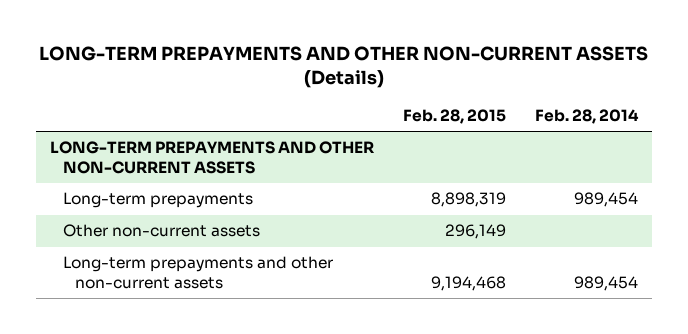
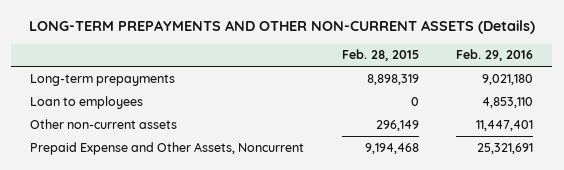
- | Feb. 28, 2015 | Feb. 28, 2014
+ | Feb. 28, 2015 | Feb. 29, 2016
- LONG-TERM PREPAYMENTS AND OTHER NON-CURRENT ASSETS
+ Loan to employees | 0 | 4,853,110
- Long-term prepayments and other non-current assets | 9,194,468 | 989,454
+ Prepaid Expense and Other Assets, Noncurrent | 9,194,468 | 25,321,691

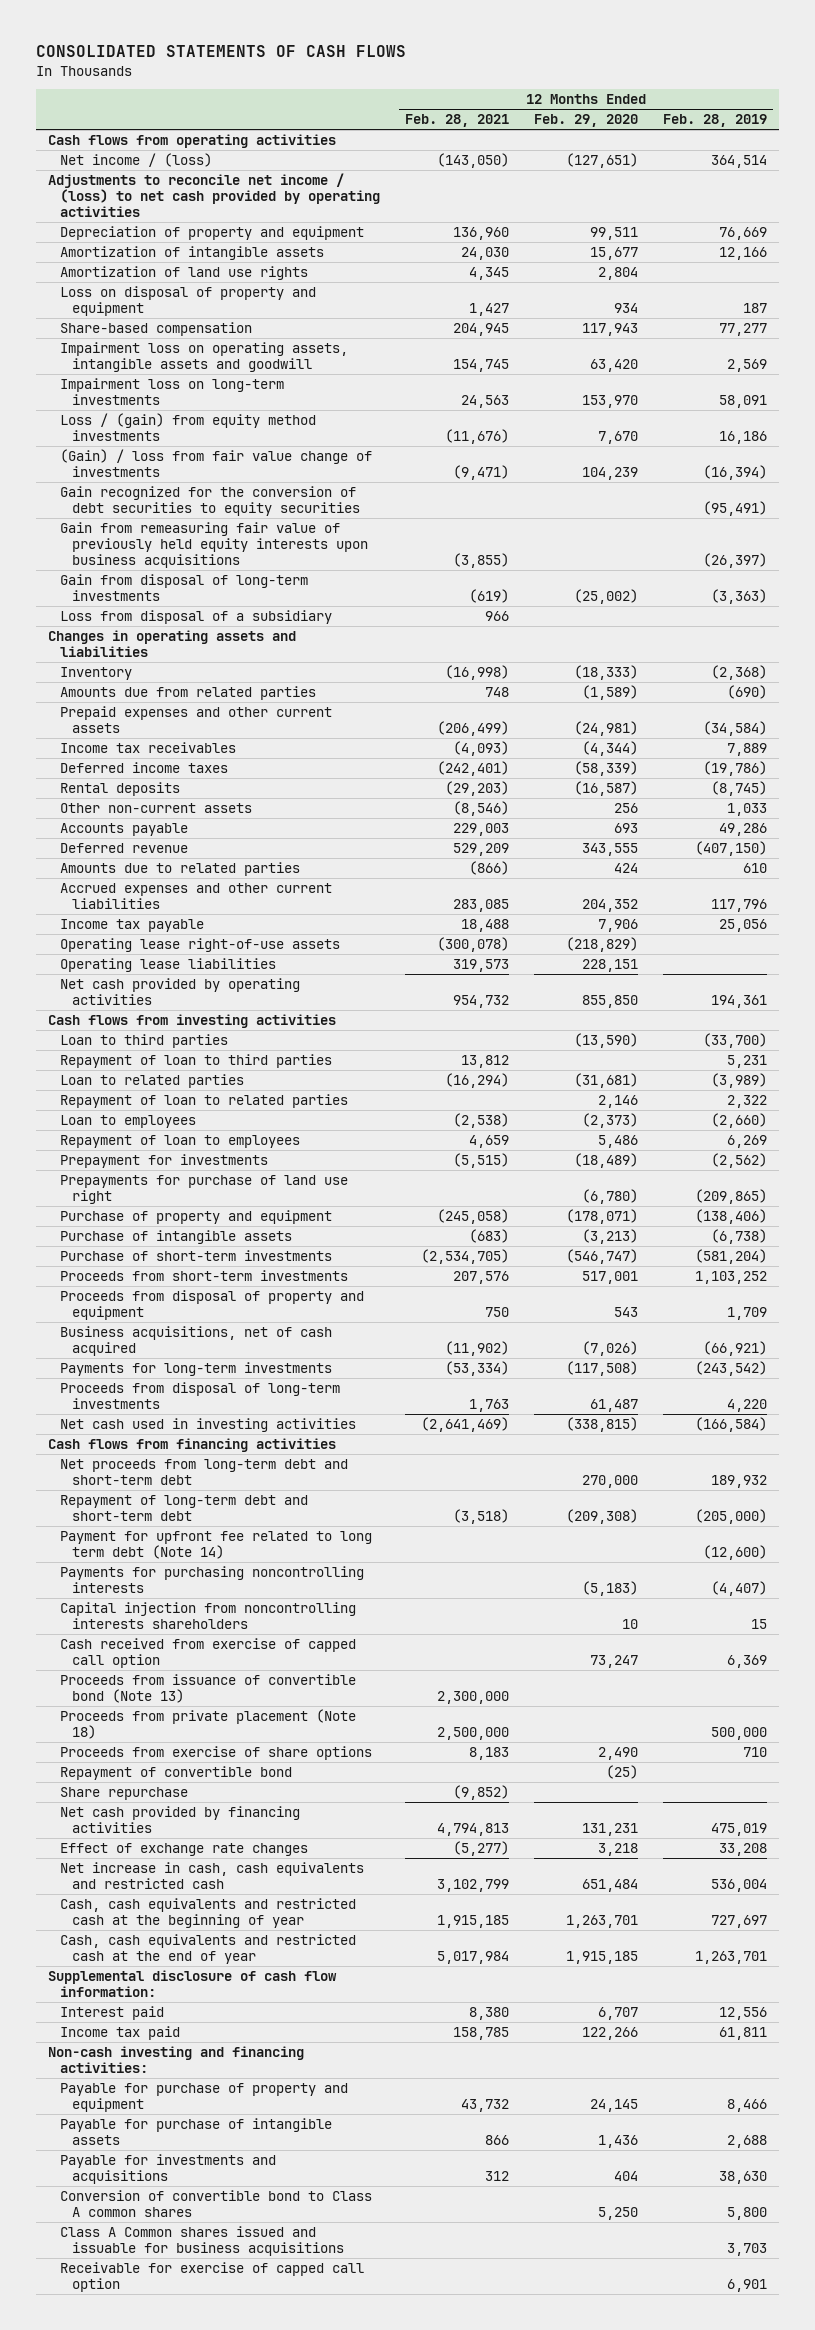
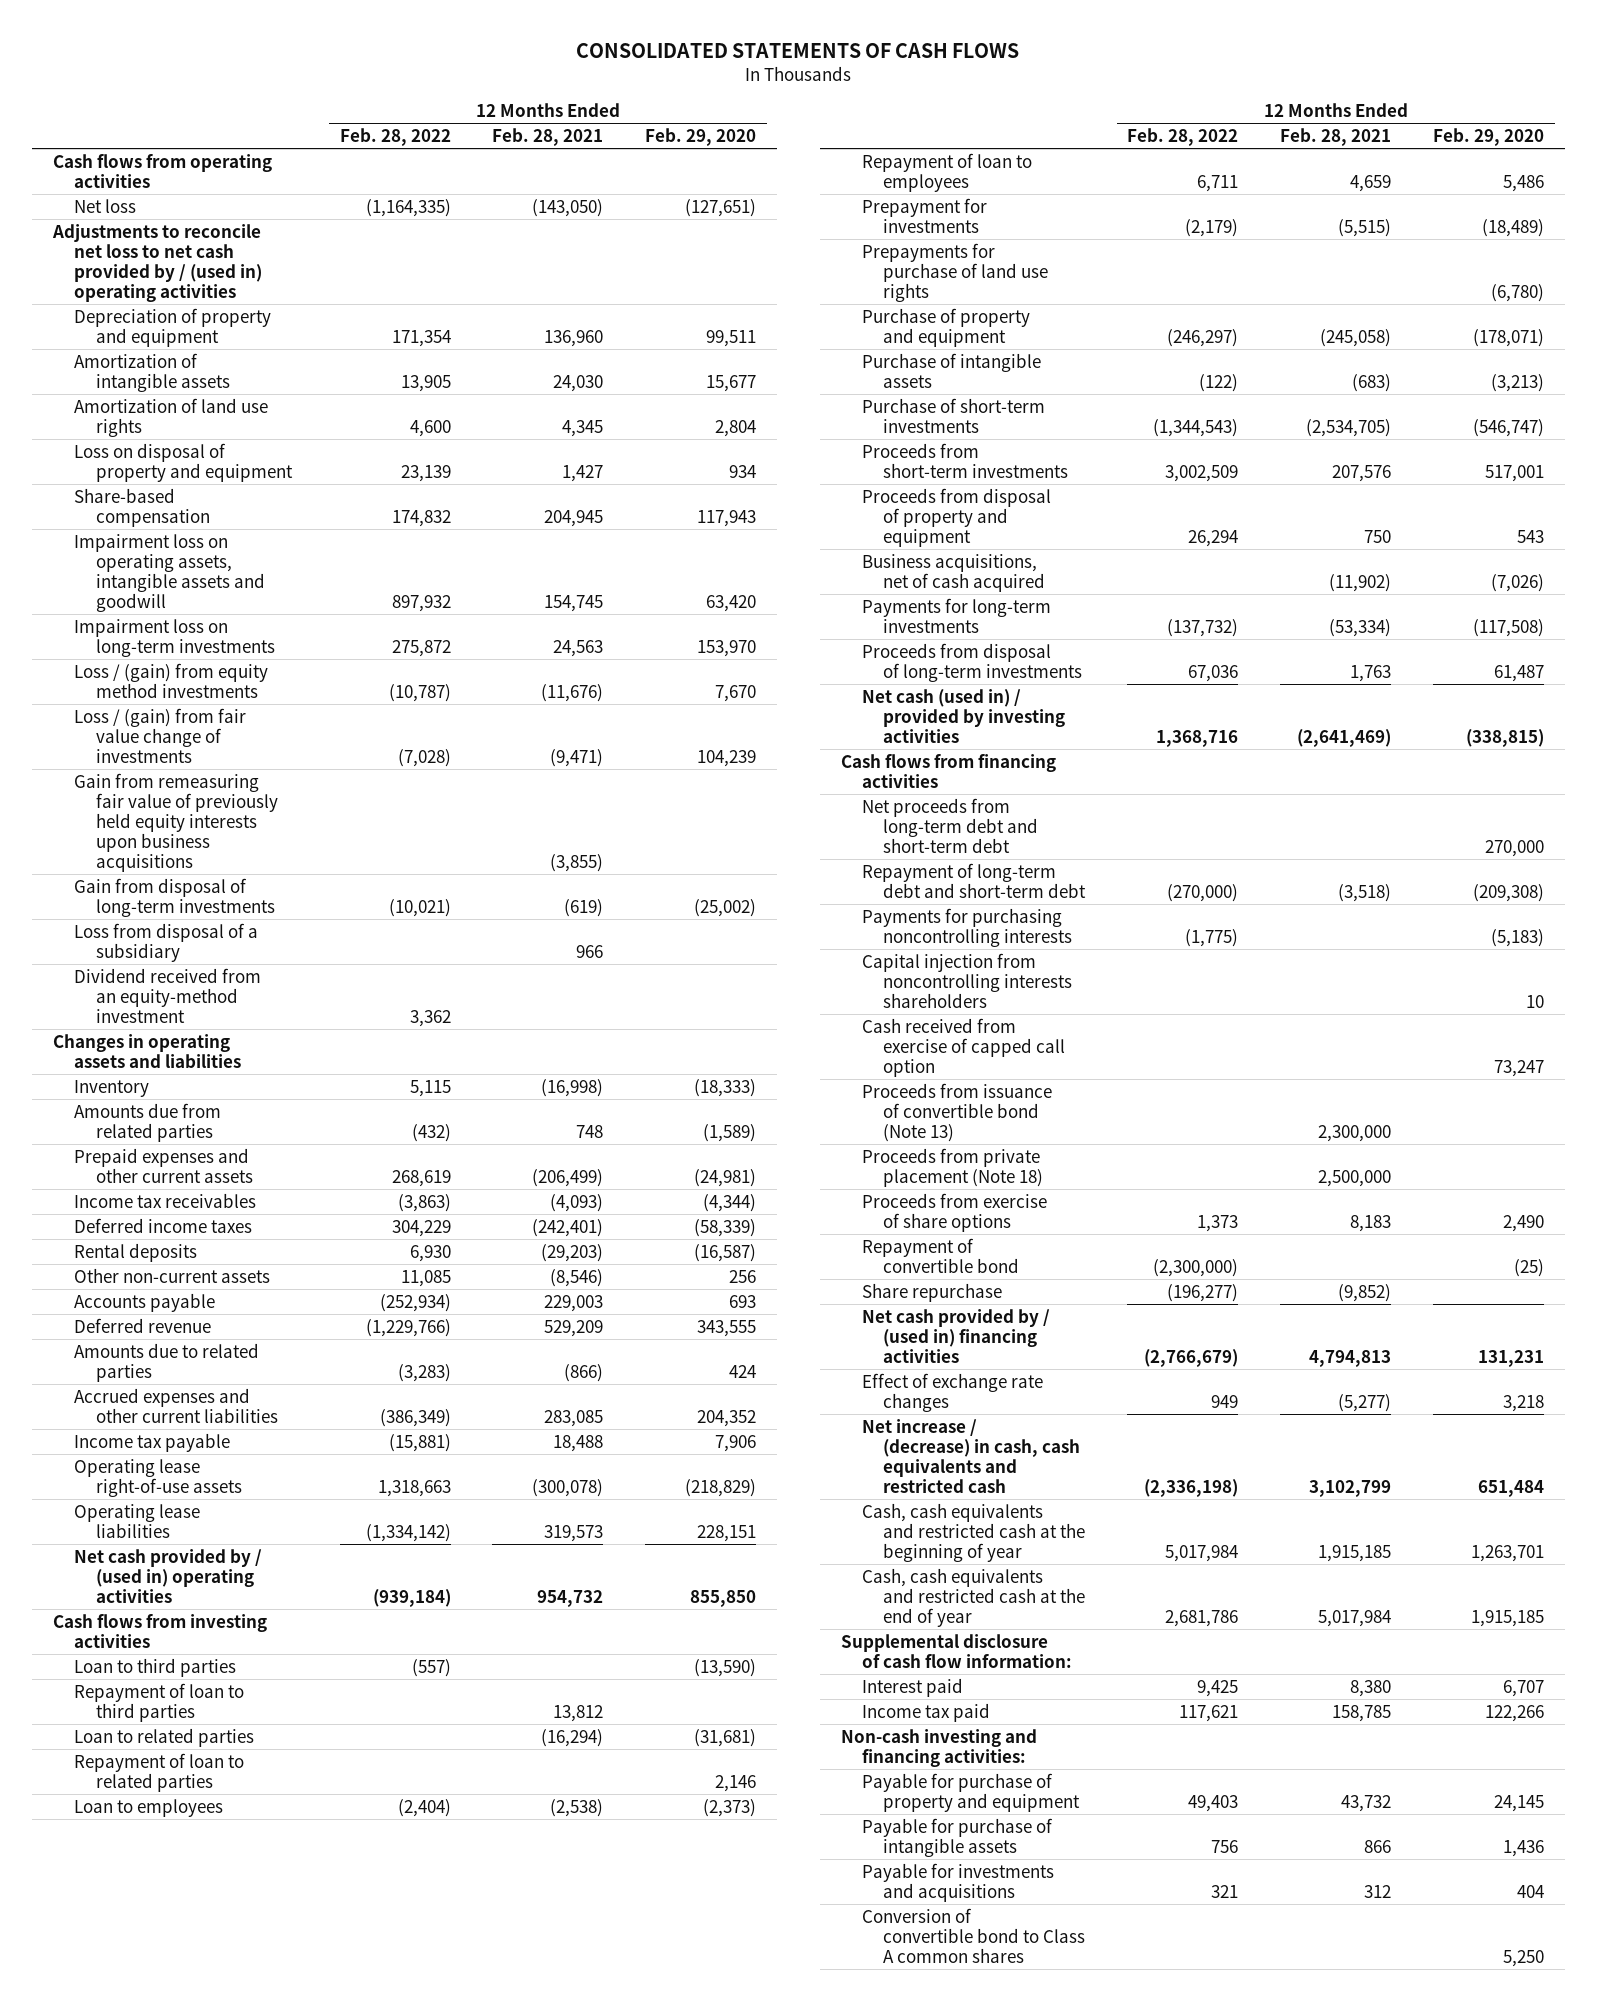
- | 12 Months Ended Feb. 28, 2021 | 12 Months Ended Feb. 29, 2020 | 12 Months Ended Feb. 28, 2019
+ | 12 Months Ended Feb. 28, 2022 | 12 Months Ended Feb. 28, 2021 | 12 Months Ended Feb. 29, 2020
- Net income / (loss) | (143,050) | (127,651) | 364,514
- Adjustments to reconcile net income / (loss) to net cash provided by operating activities
+ Net loss | (1,164,335) | (143,050) | (127,651)
+ Adjustments to reconcile net loss to net cash provided by / (used in) operating activities
- (Gain) / loss from fair value change of investments | (9,471) | 104,239 | (16,394)
- Gain recognized for the conversion of debt securities to equity securities | | | (95,491)
+ Loss / (gain) from fair value change of investments | (7,028) | (9,471) | 104,239
+ Dividend received from an equity-method investment | 3,362 | |
- Net cash provided by operating activities | 954,732 | 855,850 | 194,361
+ Net cash provided by / (used in) operating activities | (939,184) | 954,732 | 855,850
- Prepayments for purchase of land use right | | (6,780) | (209,865)
+ Prepayments for purchase of land use rights | | | (6,780)
- Net cash used in investing activities | (2,641,469) | (338,815) | (166,584)
+ Net cash (used in) / provided by investing activities | 1,368,716 | (2,641,469) | (338,815)
- Payment for upfront fee related to long term debt (Note 14) | | | (12,600)
- Net cash provided by financing activities | 4,794,813 | 131,231 | 475,019
+ Net cash provided by / (used in) financing activities | (2,766,679) | 4,794,813 | 131,231
- Net increase in cash, cash equivalents and restricted cash | 3,102,799 | 651,484 | 536,004
+ Net increase / (decrease) in cash, cash equivalents and restricted cash | (2,336,198) | 3,102,799 | 651,484
- Class A Common shares issued and issuable for business acquisitions | | | 3,703
- Receivable for exercise of capped call option | | | 6,901

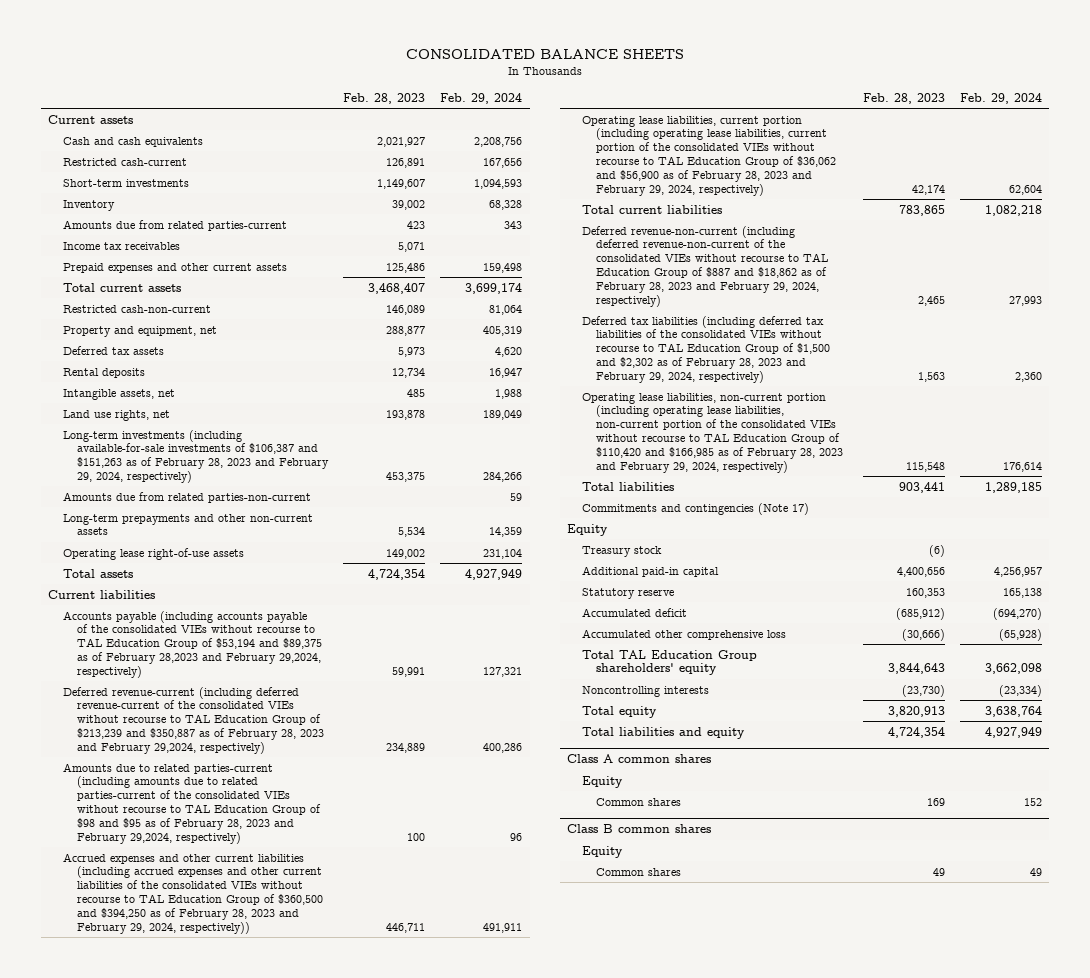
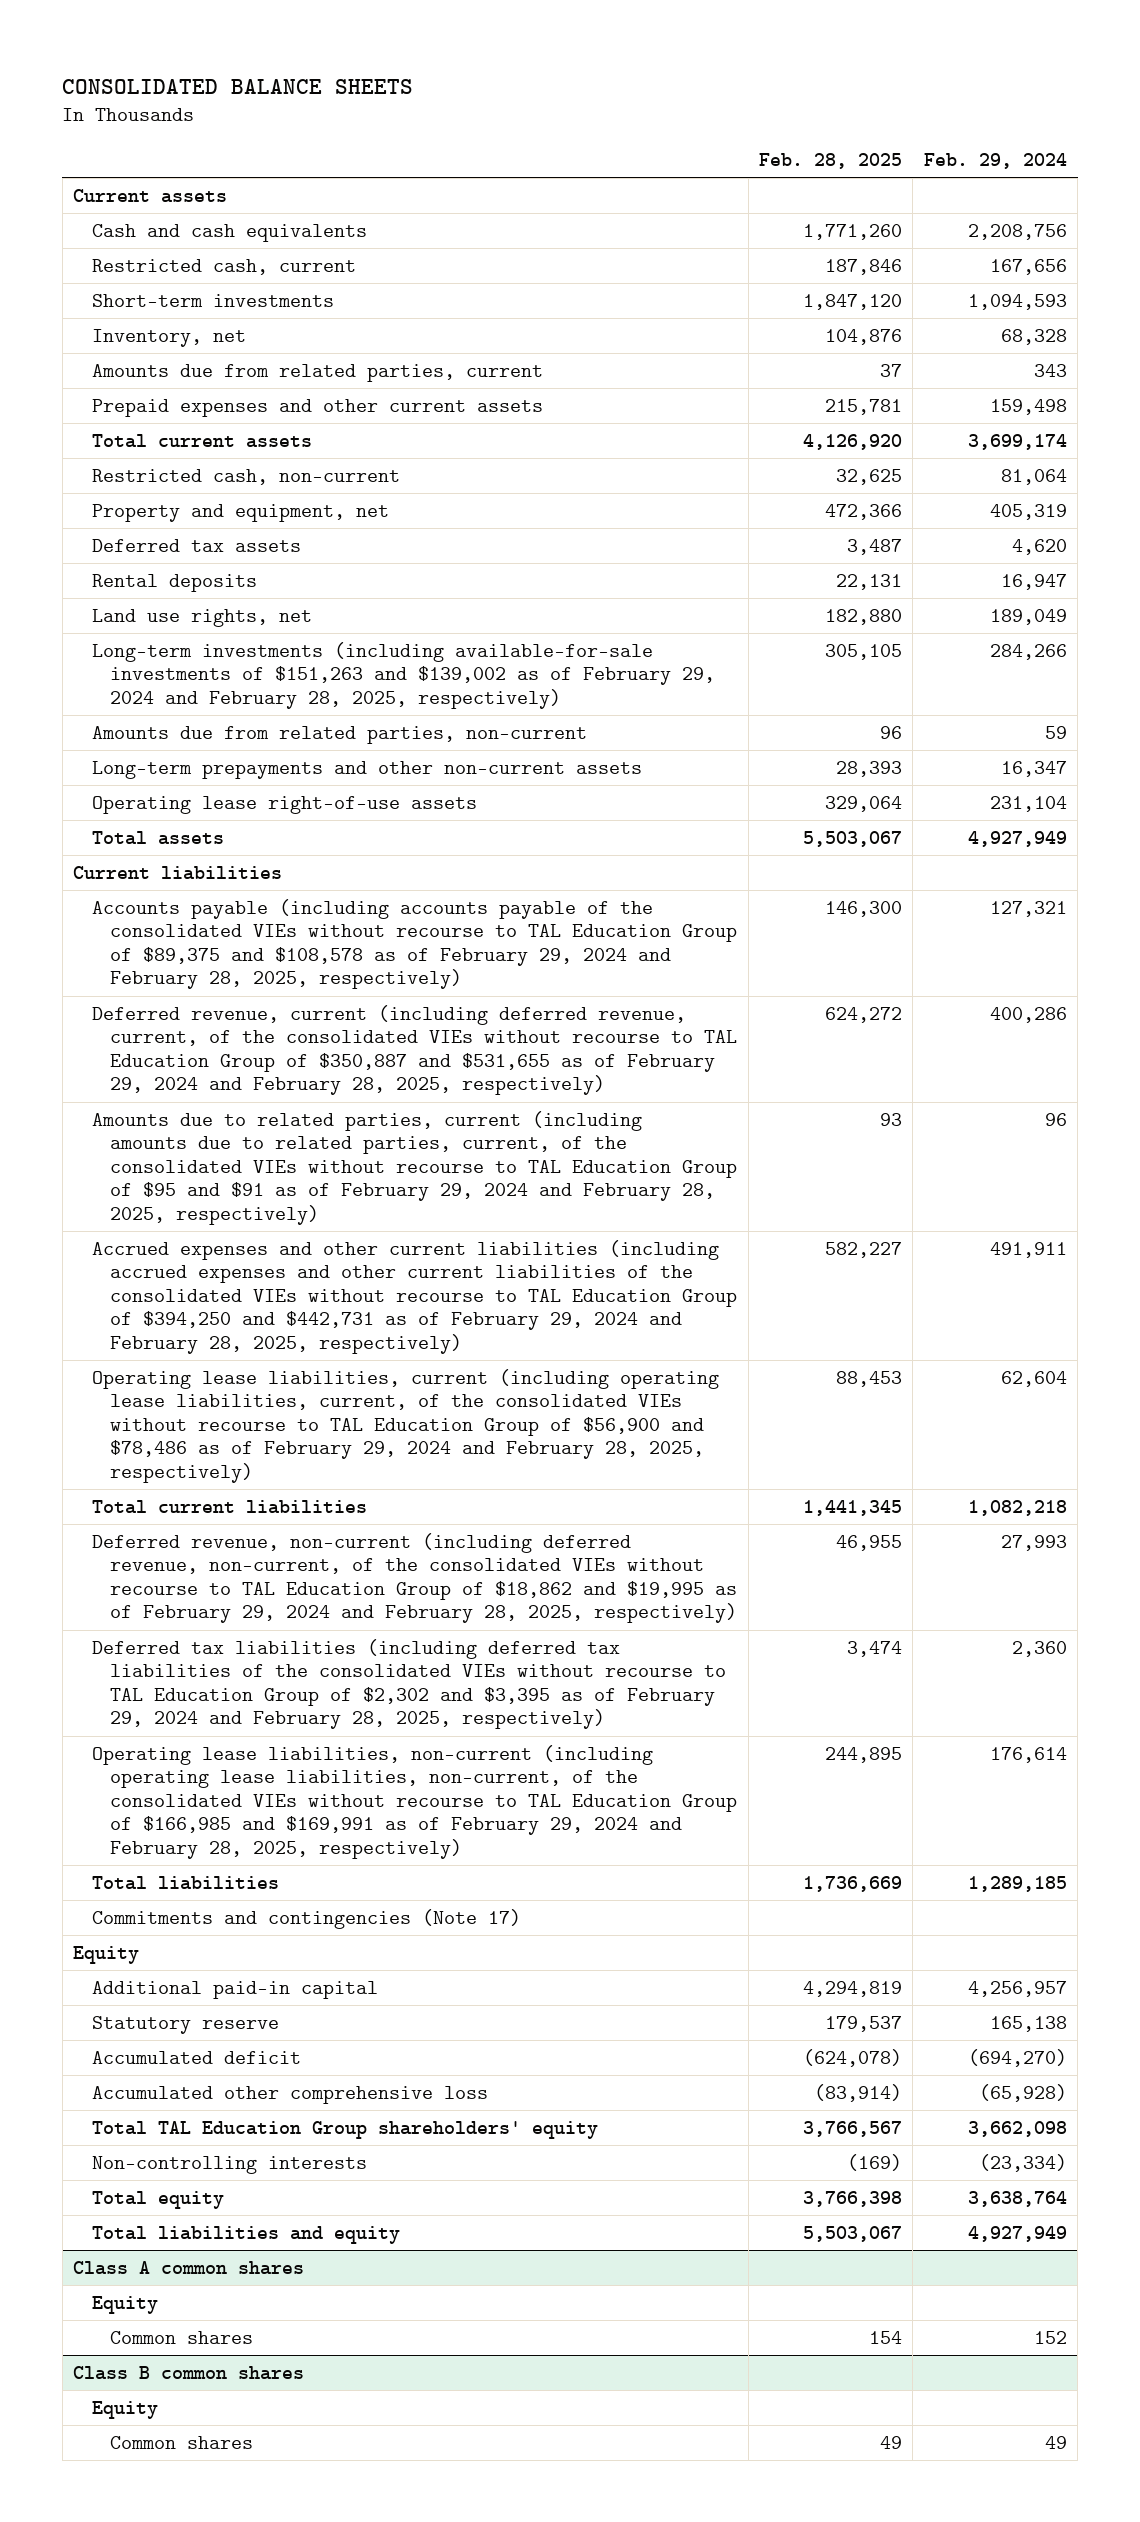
- | Feb. 28, 2023 | Feb. 29, 2024
+ | Feb. 28, 2025 | Feb. 29, 2024
- Restricted cash-current | 126,891 | 167,656
+ Restricted cash, current | 187,846 | 167,656
- Inventory | 39,002 | 68,328
- Amounts due from related parties-current | 423 | 343
- Income tax receivables | 5,071 |
+ Inventory, net | 104,876 | 68,328
+ Amounts due from related parties, current | 37 | 343
- Restricted cash-non-current | 146,089 | 81,064
+ Restricted cash, non-current | 32,625 | 81,064
- Intangible assets, net | 485 | 1,988
- Long-term investments (including available-for-sale investments of $106,387 and $151,263 as of February 28, 2023 and February 29, 2024, respectively) | 453,375 | 284,266
- Amounts due from related parties-non-current | | 59
- Long-term prepayments and other non-current assets | 5,534 | 14,359
+ Long-term investments (including available-for-sale investments of $151,263 and $139,002 as of February 29, 2024 and February 28, 2025, respectively) | 305,105 | 284,266
+ Amounts due from related parties, non-current | 96 | 59
+ Long-term prepayments and other non-current assets | 28,393 | 16,347
- Accounts payable (including accounts payable of the consolidated VIEs without recourse to TAL Education Group of $53,194 and $89,375 as of February 28,2023 and February 29,2024, respectively) | 59,991 | 127,321
- Deferred revenue-current (including deferred revenue-current of the consolidated VIEs without recourse to TAL Education Group of $213,239 and $350,887 as of February 28, 2023 and February 29,2024, respectively) | 234,889 | 400,286
- Amounts due to related parties-current (including amounts due to related parties-current of the consolidated VIEs without recourse to TAL Education Group of $98 and $95 as of February 28, 2023 and February 29,2024, respectively) | 100 | 96
- Accrued expenses and other current liabilities (including accrued expenses and other current liabilities of the consolidated VIEs without recourse to TAL Education Group of $360,500 and $394,250 as of February 28, 2023 and February 29, 2024, respectively)) | 446,711 | 491,911
- Operating lease liabilities, current portion (including operating lease liabilities, current portion of the consolidated VIEs without recourse to TAL Education Group of $36,062 and $56,900 as of February 28, 2023 and February 29, 2024, respectively) | 42,174 | 62,604
+ Accounts payable (including accounts payable of the consolidated VIEs without recourse to TAL Education Group of $89,375 and $108,578 as of February 29, 2024 and February 28, 2025, respectively) | 146,300 | 127,321
+ Deferred revenue, current (including deferred revenue, current, of the consolidated VIEs without recourse to TAL Education Group of $350,887 and $531,655 as of February 29, 2024 and February 28, 2025, respectively) | 624,272 | 400,286
+ Amounts due to related parties, current (including amounts due to related parties, current, of the consolidated VIEs without recourse to TAL Education Group of $95 and $91 as of February 29, 2024 and February 28, 2025, respectively) | 93 | 96
+ Accrued expenses and other current liabilities (including accrued expenses and other current liabilities of the consolidated VIEs without recourse to TAL Education Group of $394,250 and $442,731 as of February 29, 2024 and February 28, 2025, respectively) | 582,227 | 491,911
+ Operating lease liabilities, current (including operating lease liabilities, current, of the consolidated VIEs without recourse to TAL Education Group of $56,900 and $78,486 as of February 29, 2024 and February 28, 2025, respectively) | 88,453 | 62,604
- Deferred revenue-non-current (including deferred revenue-non-current of the consolidated VIEs without recourse to TAL Education Group of $887 and $18,862 as of February 28, 2023 and February 29, 2024, respectively) | 2,465 | 27,993
- Deferred tax liabilities (including deferred tax liabilities of the consolidated VIEs without recourse to TAL Education Group of $1,500 and $2,302 as of February 28, 2023 and February 29, 2024, respectively) | 1,563 | 2,360
- Operating lease liabilities, non-current portion (including operating lease liabilities, non-current portion of the consolidated VIEs without recourse to TAL Education Group of $110,420 and $166,985 as of February 28, 2023 and February 29, 2024, respectively) | 115,548 | 176,614
+ Deferred revenue, non-current (including deferred revenue, non-current, of the consolidated VIEs without recourse to TAL Education Group of $18,862 and $19,995 as of February 29, 2024 and February 28, 2025, respectively) | 46,955 | 27,993
+ Deferred tax liabilities (including deferred tax liabilities of the consolidated VIEs without recourse to TAL Education Group of $2,302 and $3,395 as of February 29, 2024 and February 28, 2025, respectively) | 3,474 | 2,360
+ Operating lease liabilities, non-current (including operating lease liabilities, non-current, of the consolidated VIEs without recourse to TAL Education Group of $166,985 and $169,991 as of February 29, 2024 and February 28, 2025, respectively) | 244,895 | 176,614
- Treasury stock | (6) |
- Noncontrolling interests | (23,730) | (23,334)
+ Non-controlling interests | (169) | (23,334)

